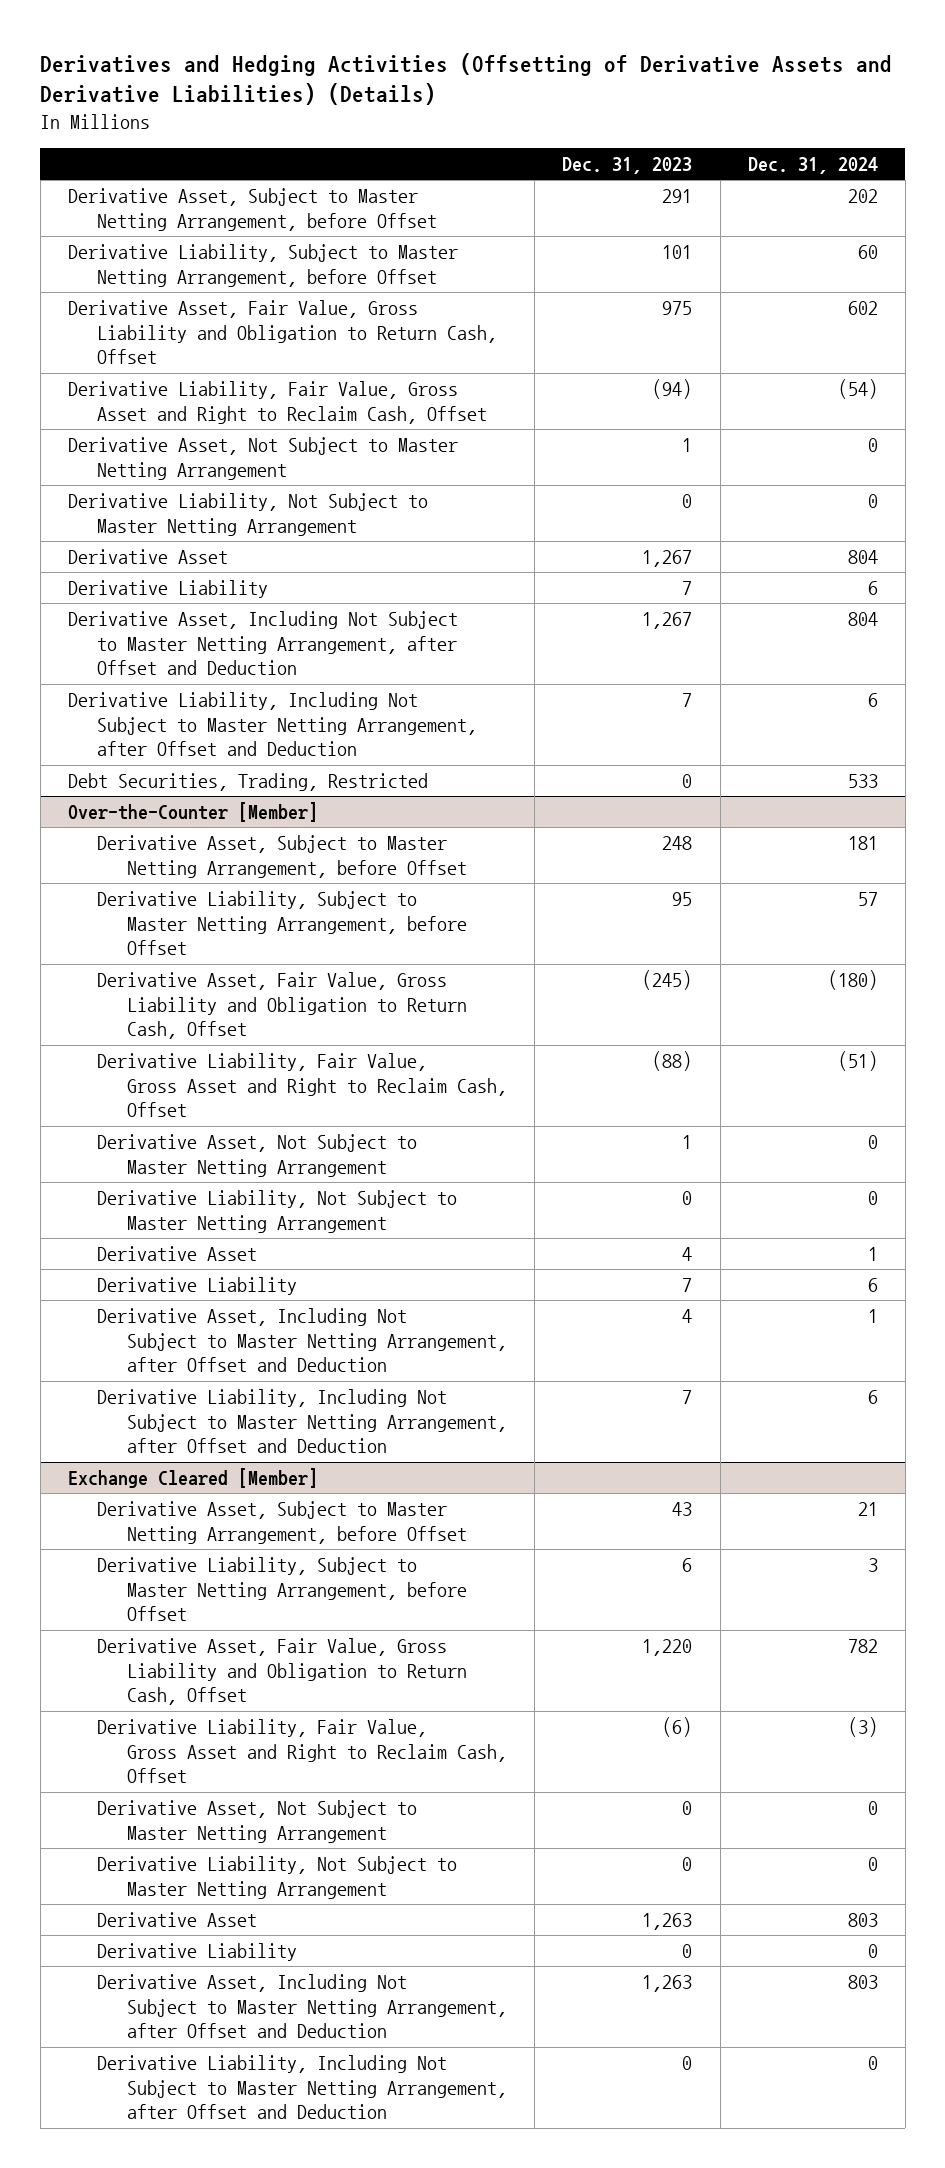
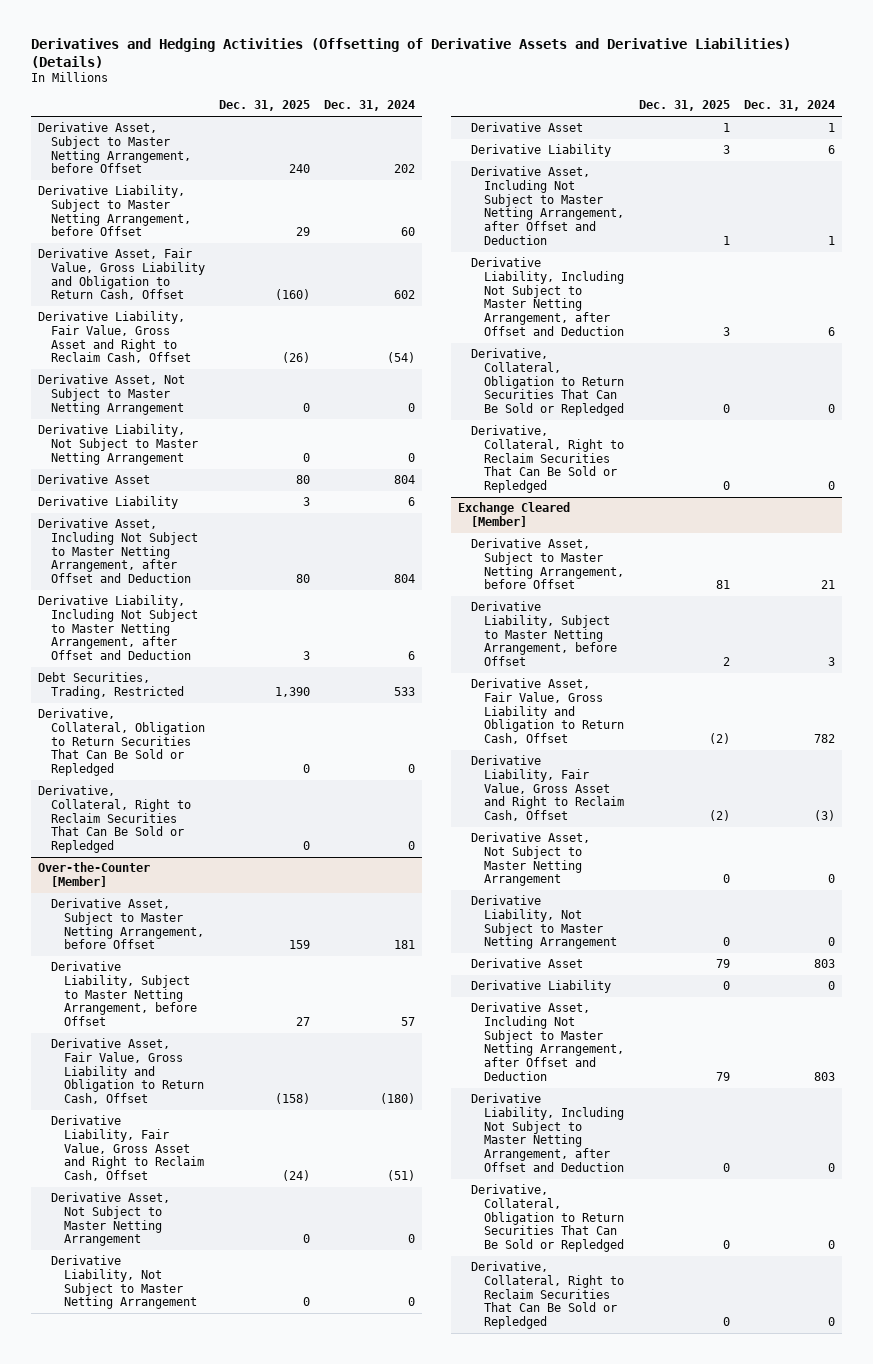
- | Dec. 31, 2023 | Dec. 31, 2024
+ | Dec. 31, 2025 | Dec. 31, 2024
+ Derivative, Collateral, Obligation to Return Securities That Can Be Sold or Repledged | 0 | 0
+ Derivative, Collateral, Right to Reclaim Securities That Can Be Sold or Repledged | 0 | 0
@ Over-the-Counter [Member]
+ Derivative, Collateral, Obligation to Return Securities That Can Be Sold or Repledged | 0 | 0
+ Derivative, Collateral, Right to Reclaim Securities That Can Be Sold or Repledged | 0 | 0
@ Exchange Cleared [Member]
+ Derivative, Collateral, Obligation to Return Securities That Can Be Sold or Repledged | 0 | 0
+ Derivative, Collateral, Right to Reclaim Securities That Can Be Sold or Repledged | 0 | 0

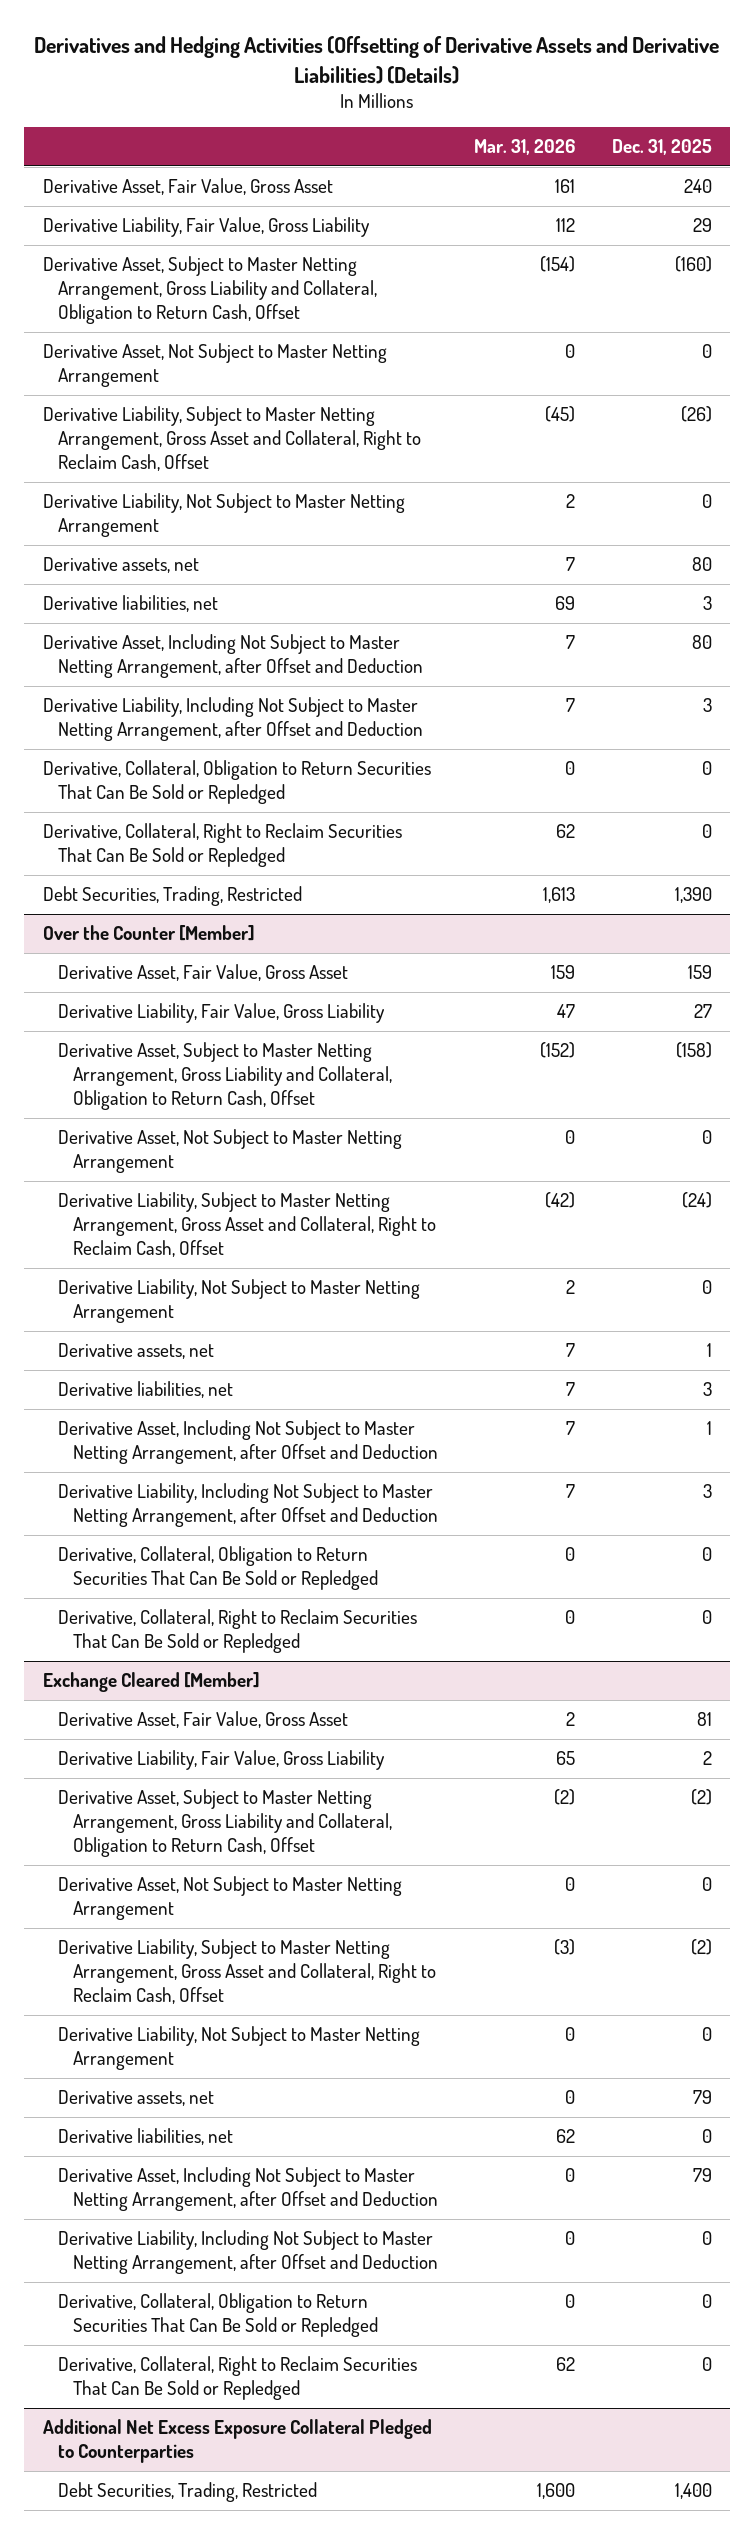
- | Dec. 31, 2025 | Dec. 31, 2024
+ | Mar. 31, 2026 | Dec. 31, 2025
- Derivative Asset, Subject to Master Netting Arrangement, before Offset | 240 | 202
- Derivative Liability, Subject to Master Netting Arrangement, before Offset | 29 | 60
- Derivative Asset, Fair Value, Gross Liability and Obligation to Return Cash, Offset | (160) | 602
- Derivative Liability, Fair Value, Gross Asset and Right to Reclaim Cash, Offset | (26) | (54)
+ Derivative Asset, Fair Value, Gross Asset | 161 | 240
+ Derivative Liability, Fair Value, Gross Liability | 112 | 29
+ Derivative Asset, Subject to Master Netting Arrangement, Gross Liability and Collateral, Obligation to Return Cash, Offset | (154) | (160)
+ Derivative Liability, Subject to Master Netting Arrangement, Gross Asset and Collateral, Right to Reclaim Cash, Offset | (45) | (26)
- Derivative Asset | 80 | 804
- Derivative Liability | 3 | 6
+ Derivative assets, net | 7 | 80
+ Derivative liabilities, net | 69 | 3
- Over-the-Counter [Member]
- Derivative Asset, Subject to Master Netting Arrangement, before Offset | 159 | 181
- Derivative Liability, Subject to Master Netting Arrangement, before Offset | 27 | 57
- Derivative Asset, Fair Value, Gross Liability and Obligation to Return Cash, Offset | (158) | (180)
- Derivative Liability, Fair Value, Gross Asset and Right to Reclaim Cash, Offset | (24) | (51)
moved down: Debt Securities, Trading, Restricted | 1,613 | 1,390
+ Over the Counter [Member]
+ Derivative Asset, Fair Value, Gross Asset | 159 | 159
+ Derivative Liability, Fair Value, Gross Liability | 47 | 27
+ Derivative Asset, Subject to Master Netting Arrangement, Gross Liability and Collateral, Obligation to Return Cash, Offset | (152) | (158)
+ Derivative Liability, Subject to Master Netting Arrangement, Gross Asset and Collateral, Right to Reclaim Cash, Offset | (42) | (24)
- Derivative Asset | 1 | 1
- Derivative Liability | 3 | 6
+ Derivative assets, net | 7 | 1
+ Derivative liabilities, net | 7 | 3
@ Exchange Cleared [Member]
- Derivative Asset, Subject to Master Netting Arrangement, before Offset | 81 | 21
- Derivative Liability, Subject to Master Netting Arrangement, before Offset | 2 | 3
- Derivative Asset, Fair Value, Gross Liability and Obligation to Return Cash, Offset | (2) | 782
- Derivative Liability, Fair Value, Gross Asset and Right to Reclaim Cash, Offset | (2) | (3)
+ Derivative Asset, Fair Value, Gross Asset | 2 | 81
+ Derivative Liability, Fair Value, Gross Liability | 65 | 2
+ Derivative Asset, Subject to Master Netting Arrangement, Gross Liability and Collateral, Obligation to Return Cash, Offset | (2) | (2)
+ Derivative Liability, Subject to Master Netting Arrangement, Gross Asset and Collateral, Right to Reclaim Cash, Offset | (3) | (2)
- Derivative Asset | 79 | 803
- Derivative Liability | 0 | 0
+ Derivative assets, net | 0 | 79
+ Derivative liabilities, net | 62 | 0
+ Additional Net Excess Exposure Collateral Pledged to Counterparties
+ Debt Securities, Trading, Restricted | 1,600 | 1,400

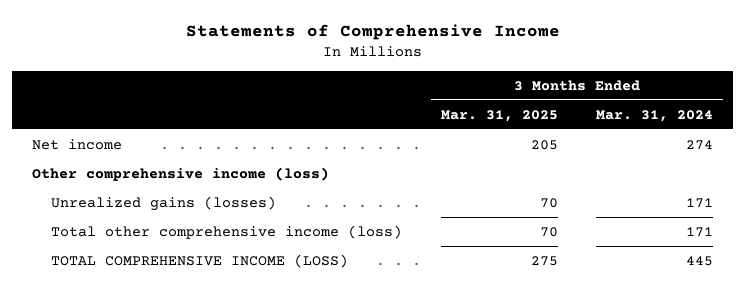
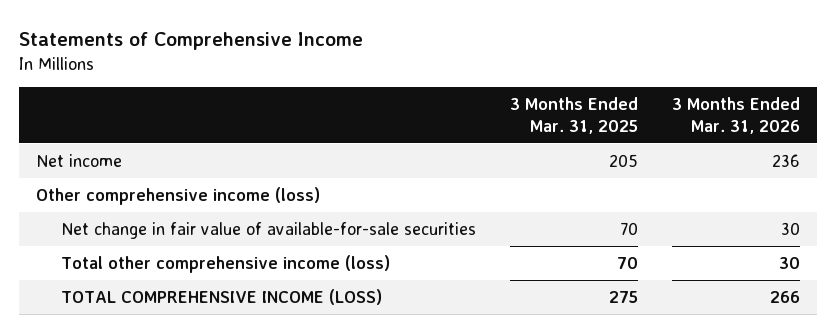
- | 3 Months Ended Mar. 31, 2025 | 3 Months Ended Mar. 31, 2024
+ | 3 Months Ended Mar. 31, 2025 | 3 Months Ended Mar. 31, 2026
- Unrealized gains (losses) | 70 | 171
+ Net change in fair value of available-for-sale securities | 70 | 30

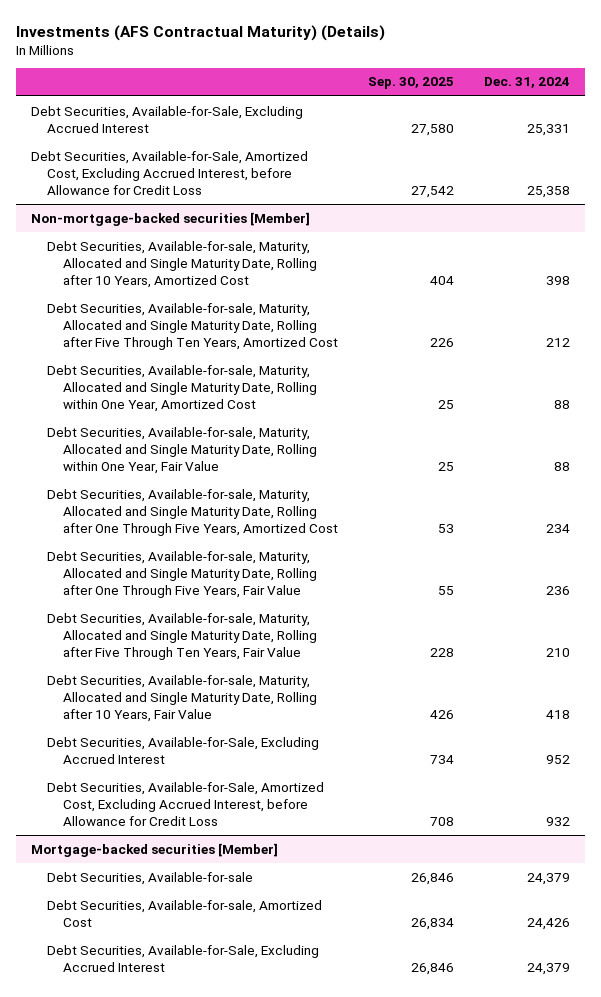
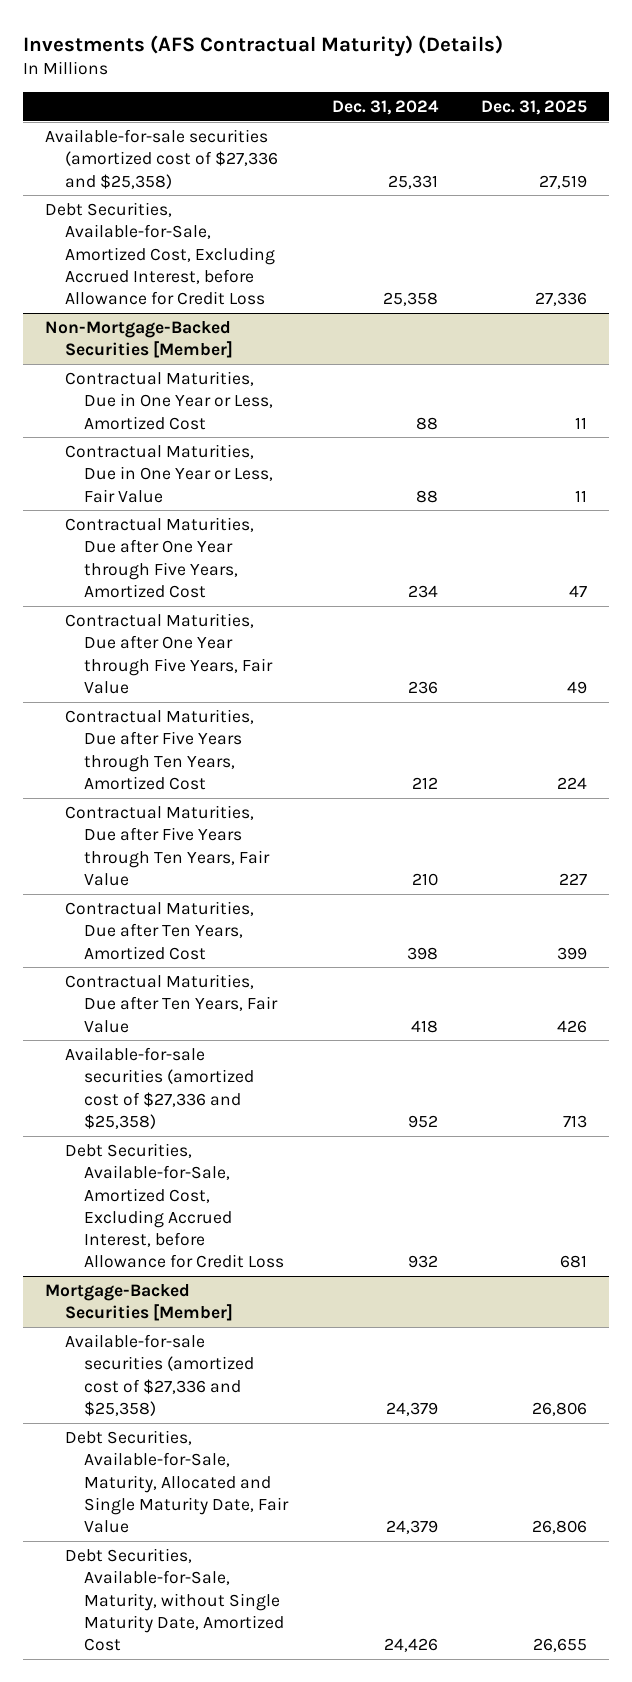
- | Sep. 30, 2025 | Dec. 31, 2024
+ | Dec. 31, 2024 | Dec. 31, 2025
- Debt Securities, Available-for-Sale, Excluding Accrued Interest | 27,580 | 25,331
+ Available-for-sale securities (amortized cost of $27,336 and $25,358) | 25,331 | 27,519
- Non-mortgage-backed securities [Member]
- Debt Securities, Available-for-sale, Maturity, Allocated and Single Maturity Date, Rolling after 10 Years, Amortized Cost | 404 | 398
- Debt Securities, Available-for-sale, Maturity, Allocated and Single Maturity Date, Rolling after Five Through Ten Years, Amortized Cost | 226 | 212
- Debt Securities, Available-for-sale, Maturity, Allocated and Single Maturity Date, Rolling within One Year, Amortized Cost | 25 | 88
- Debt Securities, Available-for-sale, Maturity, Allocated and Single Maturity Date, Rolling within One Year, Fair Value | 25 | 88
- Debt Securities, Available-for-sale, Maturity, Allocated and Single Maturity Date, Rolling after One Through Five Years, Amortized Cost | 53 | 234
- Debt Securities, Available-for-sale, Maturity, Allocated and Single Maturity Date, Rolling after One Through Five Years, Fair Value | 55 | 236
- Debt Securities, Available-for-sale, Maturity, Allocated and Single Maturity Date, Rolling after Five Through Ten Years, Fair Value | 228 | 210
- Debt Securities, Available-for-sale, Maturity, Allocated and Single Maturity Date, Rolling after 10 Years, Fair Value | 426 | 418
- Debt Securities, Available-for-Sale, Excluding Accrued Interest | 734 | 952
+ Non-Mortgage-Backed Securities [Member]
+ Contractual Maturities, Due in One Year or Less, Amortized Cost | 88 | 11
+ Contractual Maturities, Due in One Year or Less, Fair Value | 88 | 11
+ Contractual Maturities, Due after One Year through Five Years, Amortized Cost | 234 | 47
+ Contractual Maturities, Due after One Year through Five Years, Fair Value | 236 | 49
+ Contractual Maturities, Due after Five Years through Ten Years, Amortized Cost | 212 | 224
+ Contractual Maturities, Due after Five Years through Ten Years, Fair Value | 210 | 227
+ Contractual Maturities, Due after Ten Years, Amortized Cost | 398 | 399
+ Contractual Maturities, Due after Ten Years, Fair Value | 418 | 426
+ Available-for-sale securities (amortized cost of $27,336 and $25,358) | 952 | 713
- Mortgage-backed securities [Member]
- Debt Securities, Available-for-sale | 26,846 | 24,379
- Debt Securities, Available-for-sale, Amortized Cost | 26,834 | 24,426
- Debt Securities, Available-for-Sale, Excluding Accrued Interest | 26,846 | 24,379
+ Mortgage-Backed Securities [Member]
+ Available-for-sale securities (amortized cost of $27,336 and $25,358) | 24,379 | 26,806
+ Debt Securities, Available-for-Sale, Maturity, Allocated and Single Maturity Date, Fair Value | 24,379 | 26,806
+ Debt Securities, Available-for-Sale, Maturity, without Single Maturity Date, Amortized Cost | 24,426 | 26,655

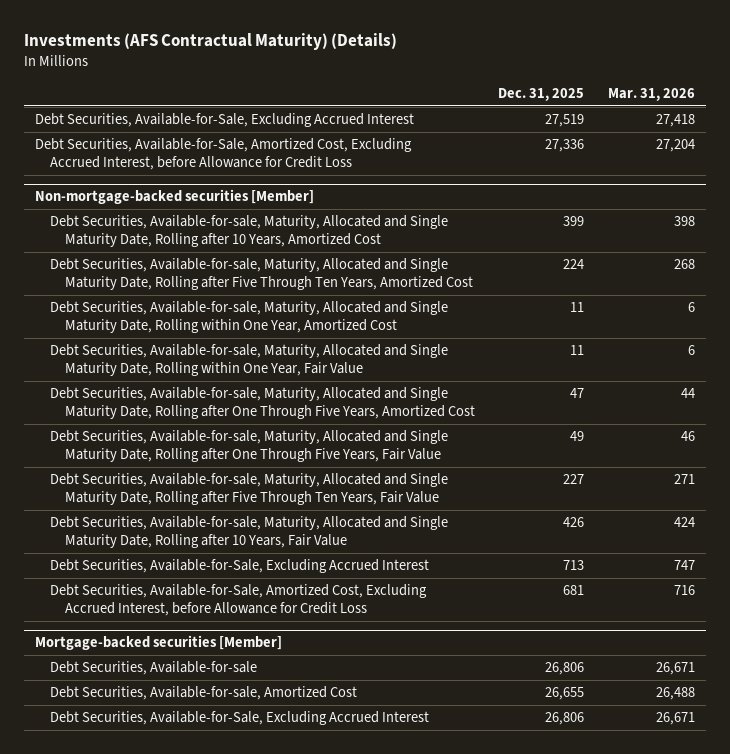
- | Dec. 31, 2024 | Dec. 31, 2025
+ | Dec. 31, 2025 | Mar. 31, 2026
- Available-for-sale securities (amortized cost of $27,336 and $25,358) | 25,331 | 27,519
+ Debt Securities, Available-for-Sale, Excluding Accrued Interest | 27,519 | 27,418
- Non-Mortgage-Backed Securities [Member]
- Contractual Maturities, Due in One Year or Less, Amortized Cost | 88 | 11
- Contractual Maturities, Due in One Year or Less, Fair Value | 88 | 11
- Contractual Maturities, Due after One Year through Five Years, Amortized Cost | 234 | 47
- Contractual Maturities, Due after One Year through Five Years, Fair Value | 236 | 49
- Contractual Maturities, Due after Five Years through Ten Years, Amortized Cost | 212 | 224
- Contractual Maturities, Due after Five Years through Ten Years, Fair Value | 210 | 227
- Contractual Maturities, Due after Ten Years, Amortized Cost | 398 | 399
- Contractual Maturities, Due after Ten Years, Fair Value | 418 | 426
- Available-for-sale securities (amortized cost of $27,336 and $25,358) | 952 | 713
+ Non-mortgage-backed securities [Member]
+ Debt Securities, Available-for-sale, Maturity, Allocated and Single Maturity Date, Rolling after 10 Years, Amortized Cost | 399 | 398
+ Debt Securities, Available-for-sale, Maturity, Allocated and Single Maturity Date, Rolling after Five Through Ten Years, Amortized Cost | 224 | 268
+ Debt Securities, Available-for-sale, Maturity, Allocated and Single Maturity Date, Rolling within One Year, Amortized Cost | 11 | 6
+ Debt Securities, Available-for-sale, Maturity, Allocated and Single Maturity Date, Rolling within One Year, Fair Value | 11 | 6
+ Debt Securities, Available-for-sale, Maturity, Allocated and Single Maturity Date, Rolling after One Through Five Years, Amortized Cost | 47 | 44
+ Debt Securities, Available-for-sale, Maturity, Allocated and Single Maturity Date, Rolling after One Through Five Years, Fair Value | 49 | 46
+ Debt Securities, Available-for-sale, Maturity, Allocated and Single Maturity Date, Rolling after Five Through Ten Years, Fair Value | 227 | 271
+ Debt Securities, Available-for-sale, Maturity, Allocated and Single Maturity Date, Rolling after 10 Years, Fair Value | 426 | 424
+ Debt Securities, Available-for-Sale, Excluding Accrued Interest | 713 | 747
- Mortgage-Backed Securities [Member]
- Available-for-sale securities (amortized cost of $27,336 and $25,358) | 24,379 | 26,806
- Debt Securities, Available-for-Sale, Maturity, Allocated and Single Maturity Date, Fair Value | 24,379 | 26,806
- Debt Securities, Available-for-Sale, Maturity, without Single Maturity Date, Amortized Cost | 24,426 | 26,655
+ Mortgage-backed securities [Member]
+ Debt Securities, Available-for-sale | 26,806 | 26,671
+ Debt Securities, Available-for-sale, Amortized Cost | 26,655 | 26,488
+ Debt Securities, Available-for-Sale, Excluding Accrued Interest | 26,806 | 26,671

